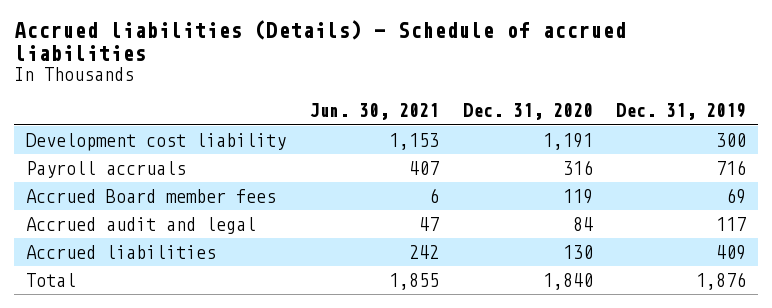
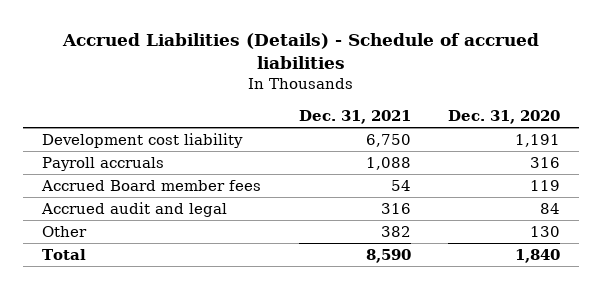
- Accrued liabilities (Details) - Schedule of accrued liabilities
+ Accrued Liabilities (Details) - Schedule of accrued liabilities
- | Jun. 30, 2021 | Dec. 31, 2020 | Dec. 31, 2019
+ | Dec. 31, 2021 | Dec. 31, 2020
- Accrued liabilities | 242 | 130 | 409
+ Other | 382 | 130

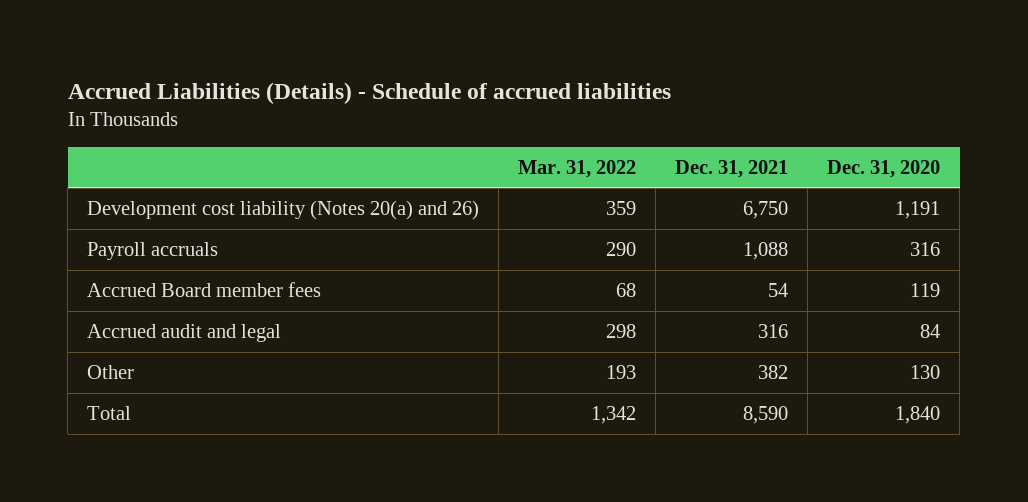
- | Dec. 31, 2021 | Dec. 31, 2020
+ | Mar. 31, 2022 | Dec. 31, 2021 | Dec. 31, 2020
- Development cost liability | 6,750 | 1,191
+ Development cost liability (Notes 20(a) and 26) | 359 | 6,750 | 1,191

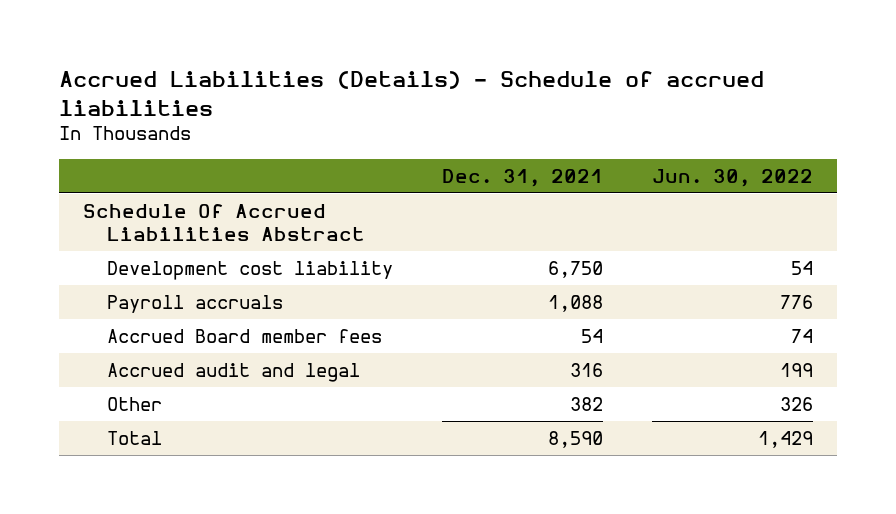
- | Mar. 31, 2022 | Dec. 31, 2021 | Dec. 31, 2020
+ | Dec. 31, 2021 | Jun. 30, 2022
- Development cost liability (Notes 20(a) and 26) | 359 | 6,750 | 1,191
+ Schedule Of Accrued Liabilities Abstract
+ Development cost liability | 6,750 | 54

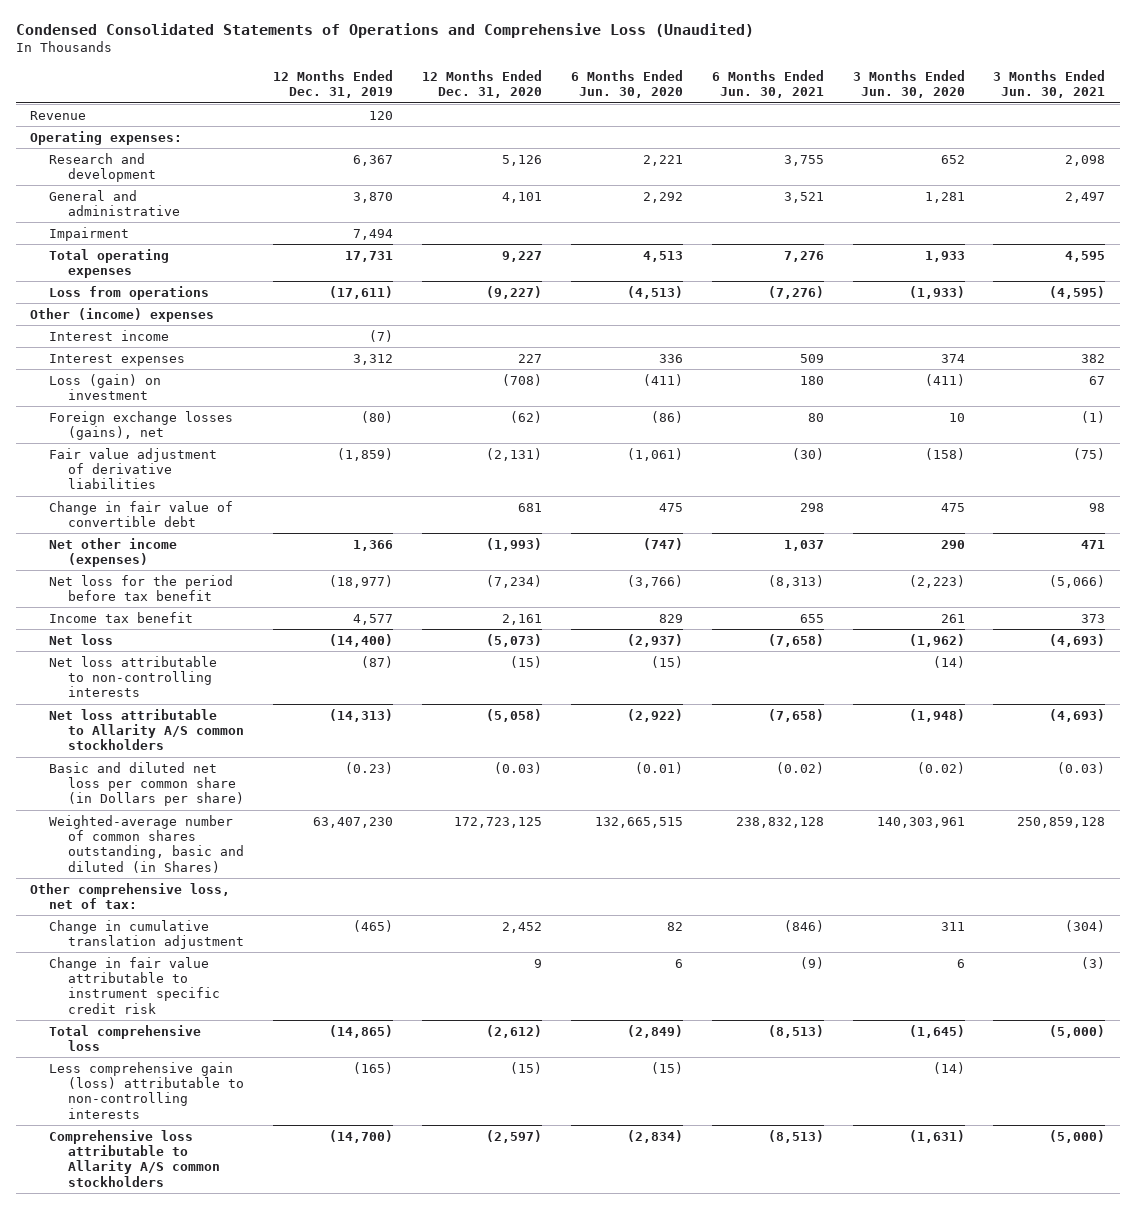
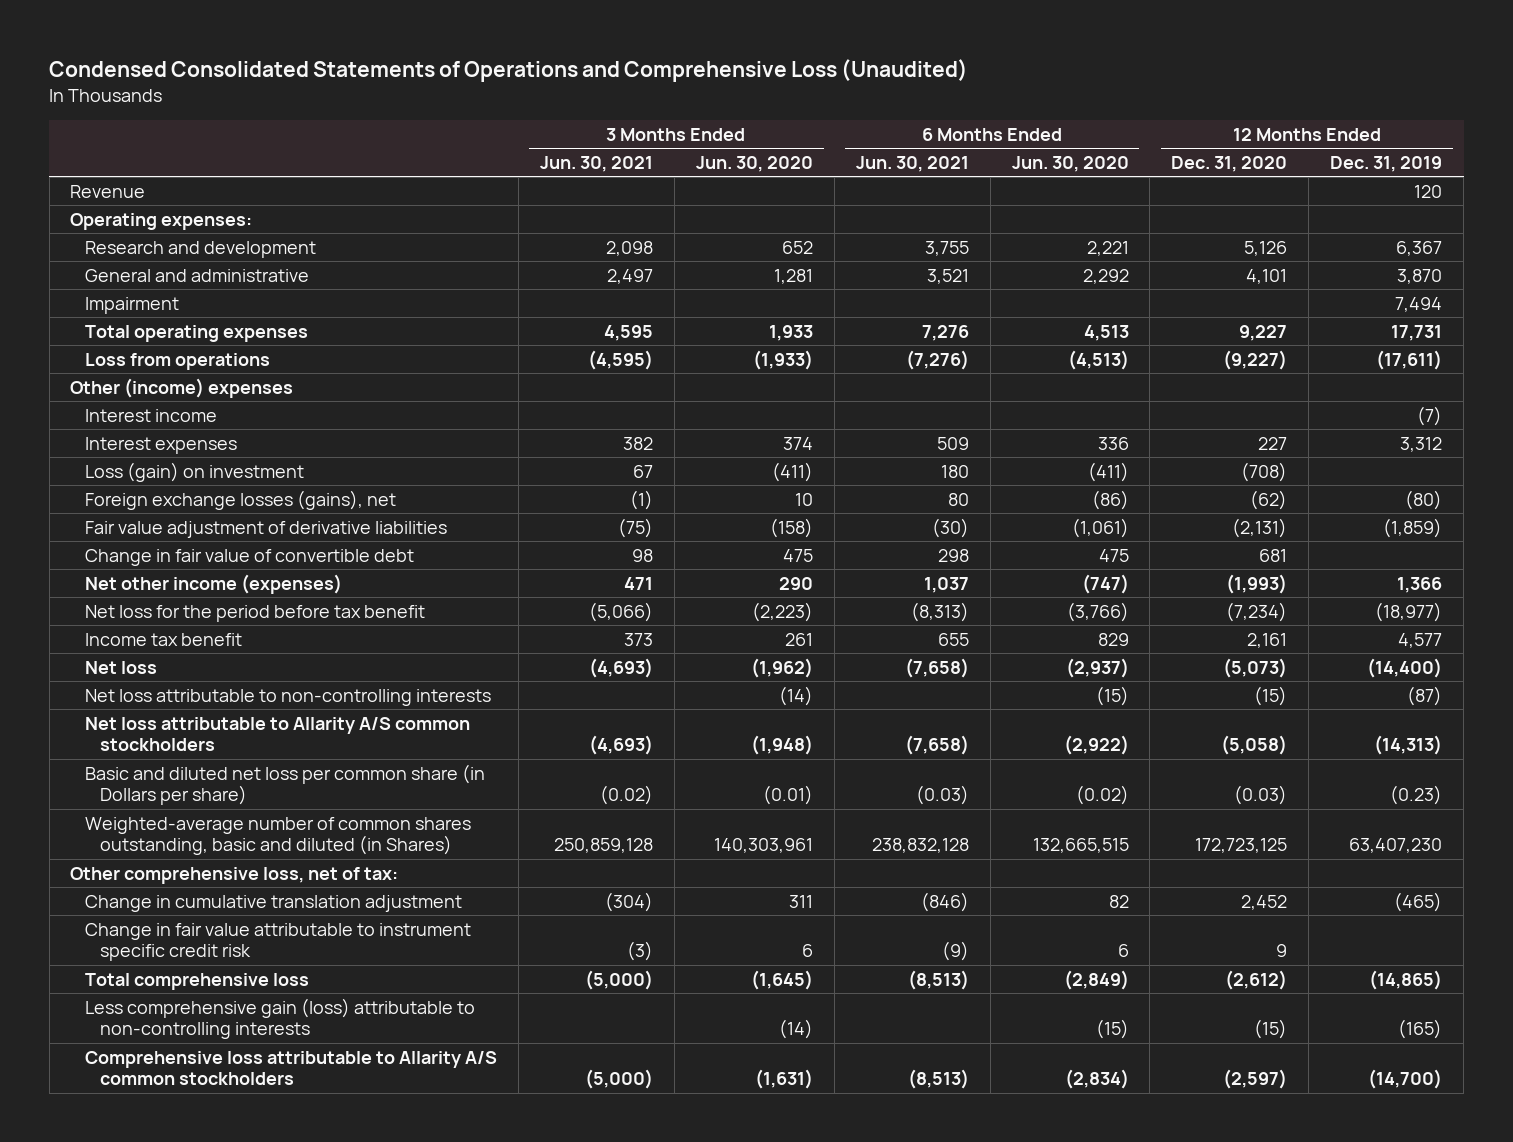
- | 12 Months Ended Dec. 31, 2019 | 12 Months Ended Dec. 31, 2020 | 6 Months Ended Jun. 30, 2020 | 6 Months Ended Jun. 30, 2021 | 3 Months Ended Jun. 30, 2020 | 3 Months Ended Jun. 30, 2021
+ | 3 Months Ended Jun. 30, 2021 | 3 Months Ended Jun. 30, 2020 | 6 Months Ended Jun. 30, 2021 | 6 Months Ended Jun. 30, 2020 | 12 Months Ended Dec. 31, 2020 | 12 Months Ended Dec. 31, 2019
- Basic and diluted net loss per common share (in Dollars per share) | (0.23) | (0.03) | (0.01) | (0.02) | (0.02) | (0.03)
+ Basic and diluted net loss per common share (in Dollars per share) | (0.02) | (0.01) | (0.03) | (0.02) | (0.03) | (0.23)

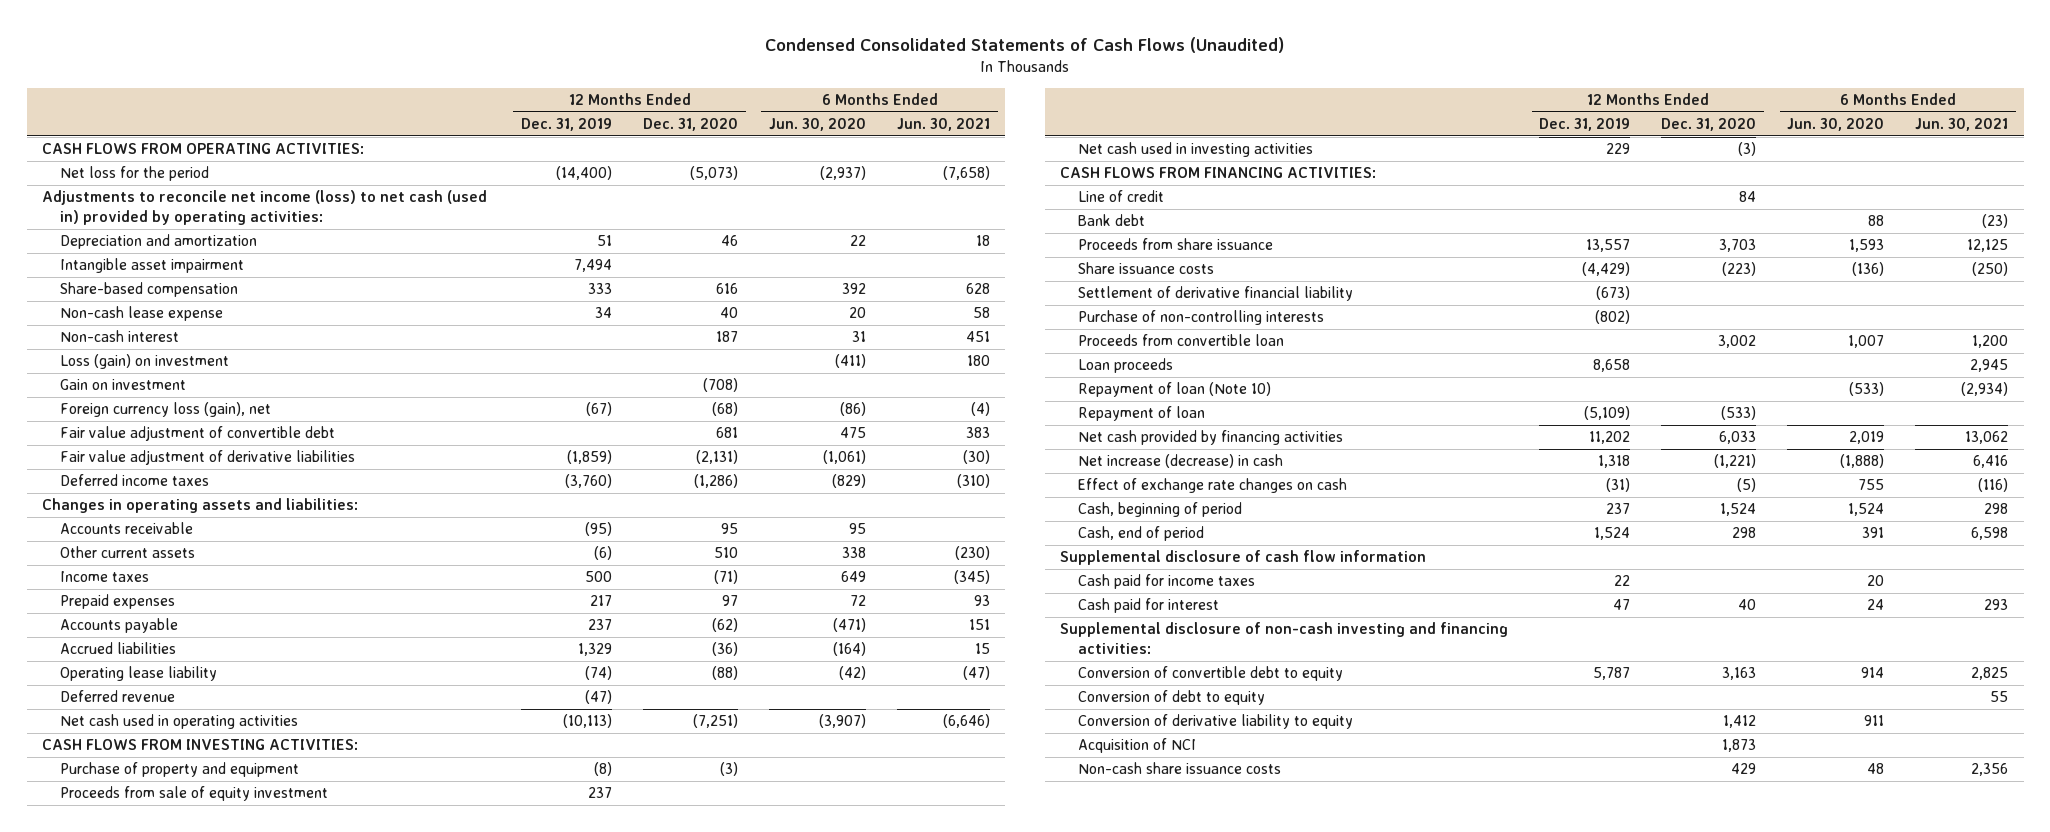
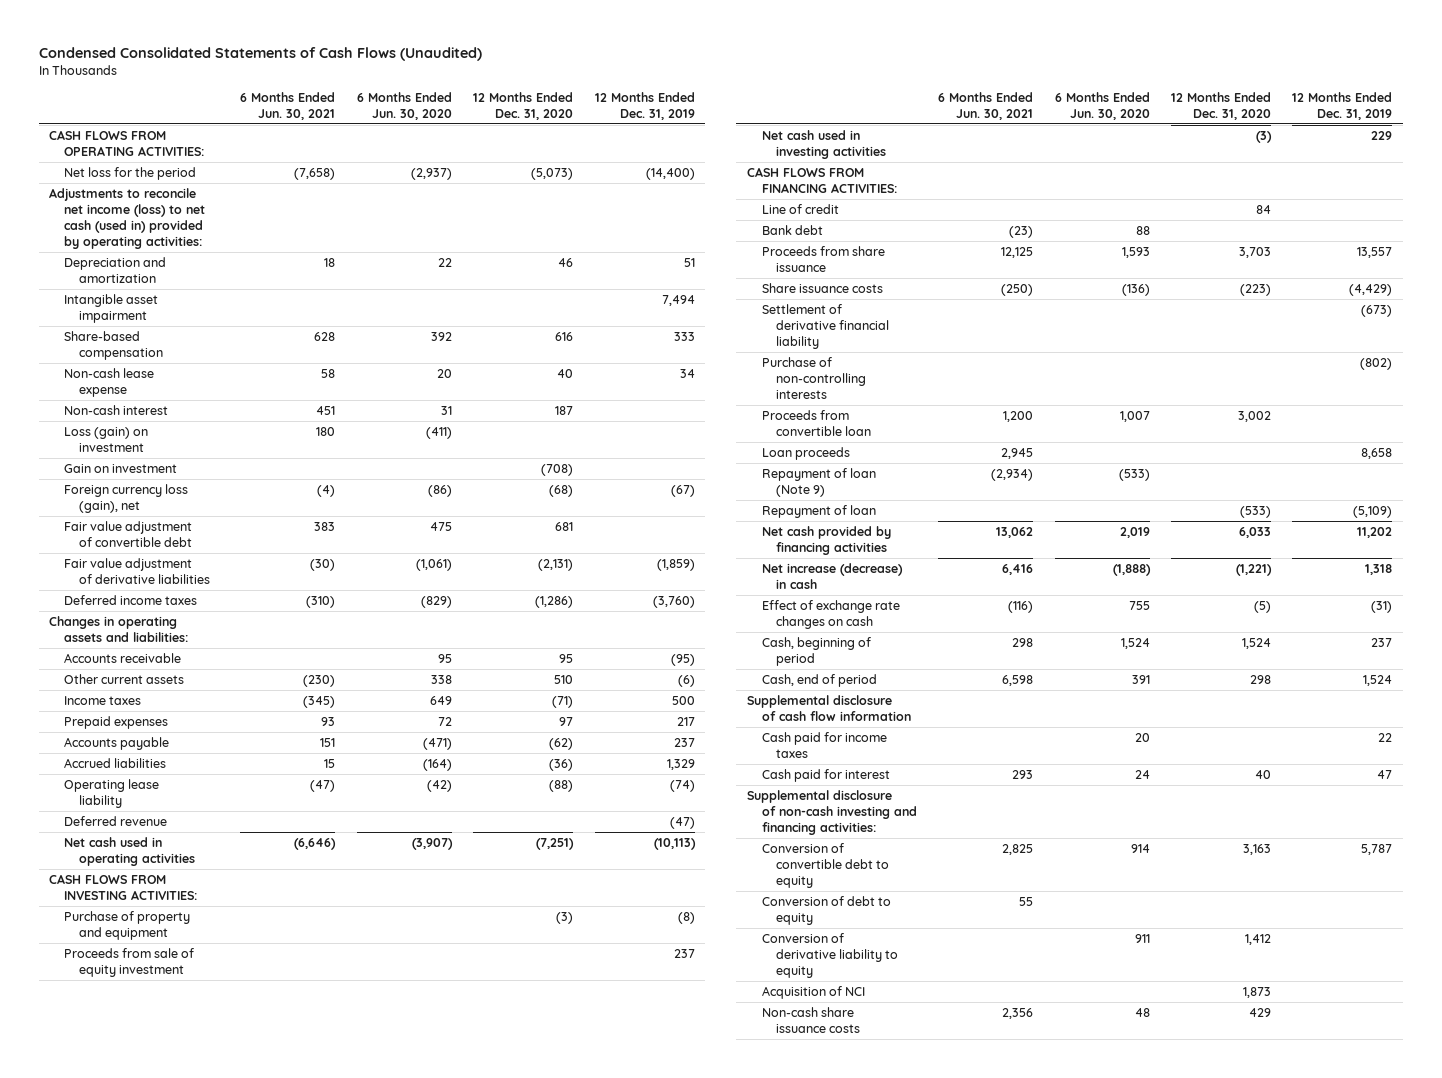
- | 12 Months Ended Dec. 31, 2019 | 12 Months Ended Dec. 31, 2020 | 6 Months Ended Jun. 30, 2020 | 6 Months Ended Jun. 30, 2021
+ | 6 Months Ended Jun. 30, 2021 | 6 Months Ended Jun. 30, 2020 | 12 Months Ended Dec. 31, 2020 | 12 Months Ended Dec. 31, 2019
- Repayment of loan (Note 10) | | | (533) | (2,934)
+ Repayment of loan (Note 9) | (2,934) | (533) | |

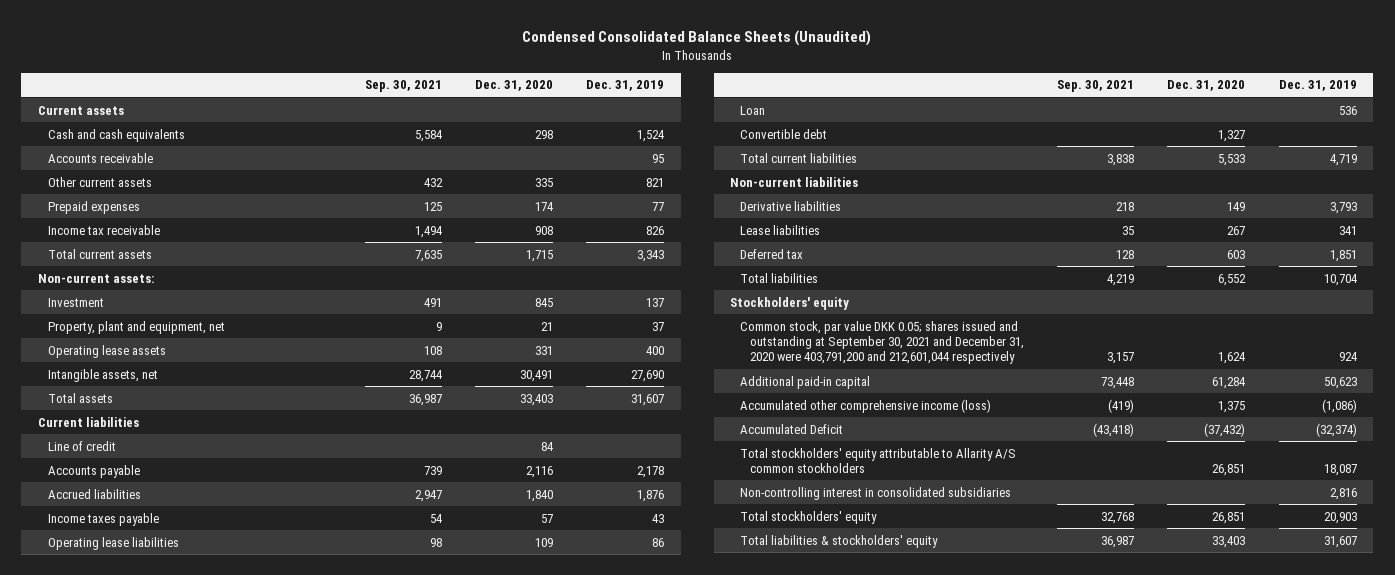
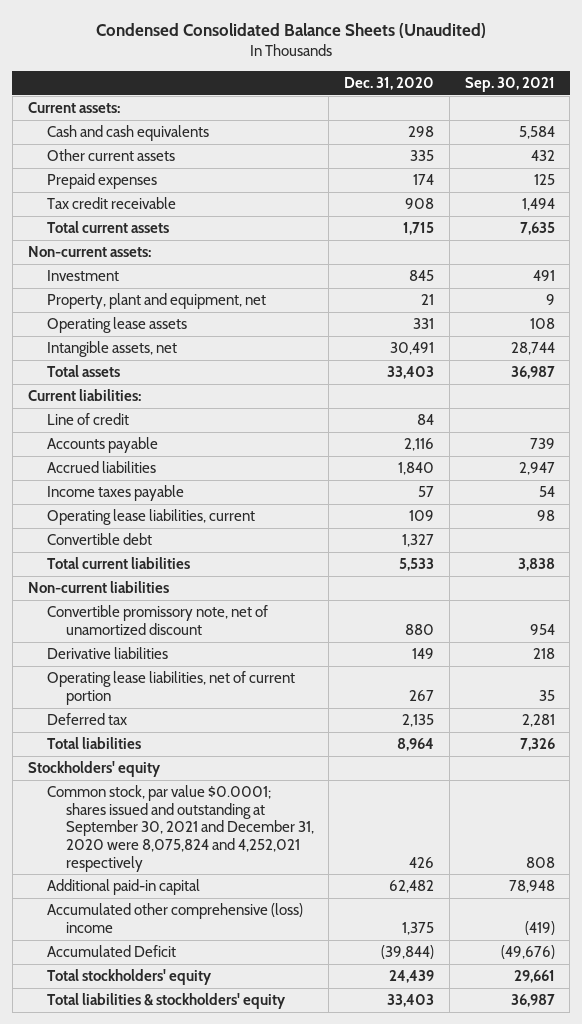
- | Sep. 30, 2021 | Dec. 31, 2020 | Dec. 31, 2019
+ | Dec. 31, 2020 | Sep. 30, 2021
- Current assets
+ Current assets:
- Accounts receivable | | | 95
- Income tax receivable | 1,494 | 908 | 826
+ Tax credit receivable | 908 | 1,494
- Current liabilities
+ Current liabilities:
- Operating lease liabilities | 98 | 109 | 86
- Loan | | | 536
+ Operating lease liabilities, current | 109 | 98
+ Convertible promissory note, net of unamortized discount | 880 | 954
- Lease liabilities | 35 | 267 | 341
- Deferred tax | 128 | 603 | 1,851
- Total liabilities | 4,219 | 6,552 | 10,704
+ Operating lease liabilities, net of current portion | 267 | 35
+ Deferred tax | 2,135 | 2,281
+ Total liabilities | 8,964 | 7,326
- Common stock, par value DKK 0.05; shares issued and outstanding at September 30, 2021 and December 31, 2020 were 403,791,200 and 212,601,044 respectively | 3,157 | 1,624 | 924
- Additional paid-in capital | 73,448 | 61,284 | 50,623
- Accumulated other comprehensive income (loss) | (419) | 1,375 | (1,086)
- Accumulated Deficit | (43,418) | (37,432) | (32,374)
- Total stockholders' equity attributable to Allarity A/S common stockholders | | 26,851 | 18,087
- Non-controlling interest in consolidated subsidiaries | | | 2,816
- Total stockholders' equity | 32,768 | 26,851 | 20,903
+ Common stock, par value $0.0001; shares issued and outstanding at September 30, 2021 and December 31, 2020 were 8,075,824 and 4,252,021 respectively | 426 | 808
+ Additional paid-in capital | 62,482 | 78,948
+ Accumulated other comprehensive (loss) income | 1,375 | (419)
+ Accumulated Deficit | (39,844) | (49,676)
+ Total stockholders' equity | 24,439 | 29,661

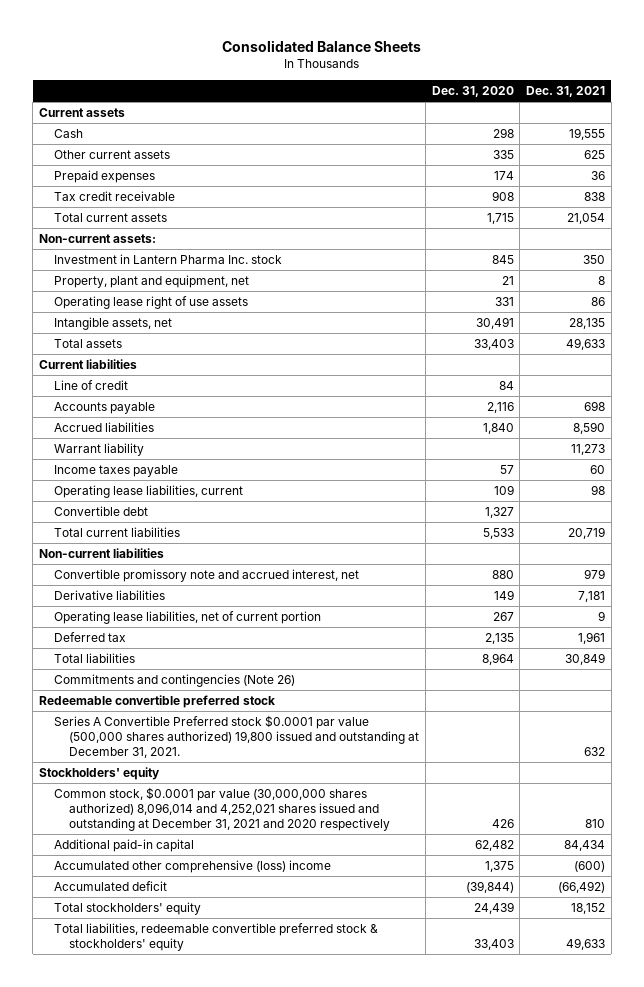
- Condensed Consolidated Balance Sheets (Unaudited)
+ Consolidated Balance Sheets
- | Dec. 31, 2020 | Sep. 30, 2021
+ | Dec. 31, 2020 | Dec. 31, 2021
- Current assets:
- Cash and cash equivalents | 298 | 5,584
+ Current assets
+ Cash | 298 | 19,555
- Investment | 845 | 491
+ Investment in Lantern Pharma Inc. stock | 845 | 350
- Operating lease assets | 331 | 108
+ Operating lease right of use assets | 331 | 86
- Current liabilities:
+ Current liabilities
+ Warrant liability | | 11,273
- Convertible promissory note, net of unamortized discount | 880 | 954
+ Convertible promissory note and accrued interest, net | 880 | 979
+ Commitments and contingencies (Note 26)
+ Redeemable convertible preferred stock
+ Series A Convertible Preferred stock $0.0001 par value (500,000 shares authorized) 19,800 issued and outstanding at December 31, 2021. | | 632
- Common stock, par value $0.0001; shares issued and outstanding at September 30, 2021 and December 31, 2020 were 8,075,824 and 4,252,021 respectively | 426 | 808
+ Common stock, $0.0001 par value (30,000,000 shares authorized) 8,096,014 and 4,252,021 shares issued and outstanding at December 31, 2021 and 2020 respectively | 426 | 810
- Accumulated Deficit | (39,844) | (49,676)
+ Accumulated deficit | (39,844) | (66,492)
- Total liabilities & stockholders' equity | 33,403 | 36,987
+ Total liabilities, redeemable convertible preferred stock & stockholders' equity | 33,403 | 49,633

